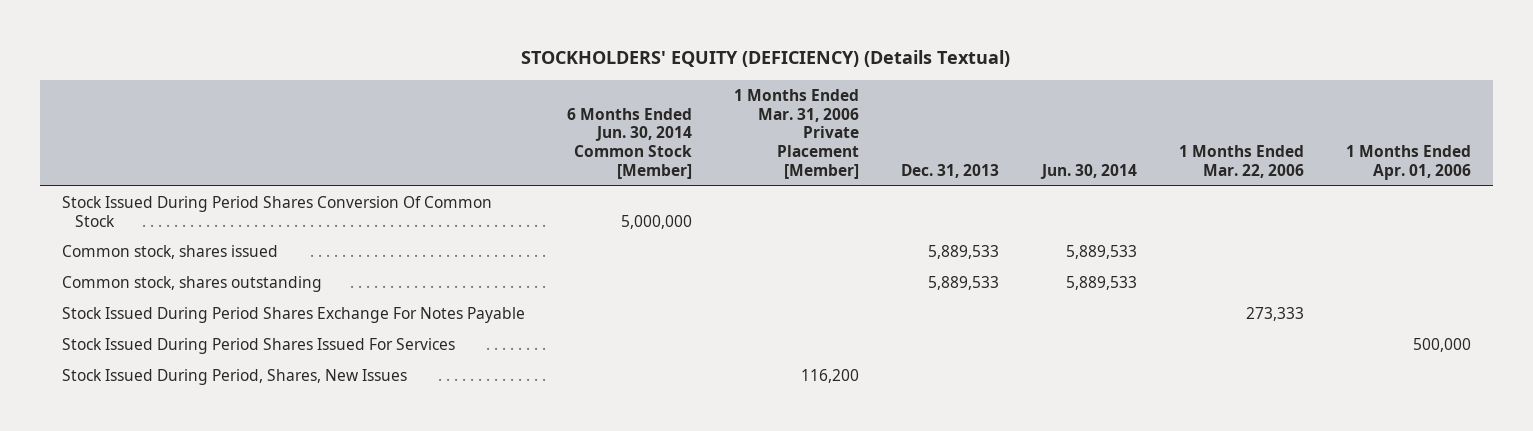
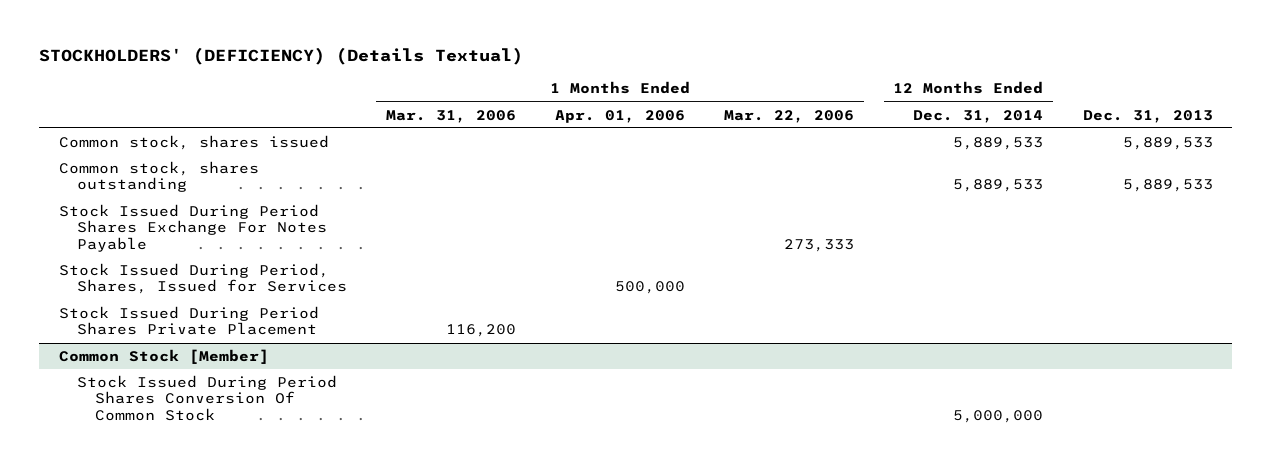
- STOCKHOLDERS' EQUITY (DEFICIENCY) (Details Textual)
+ STOCKHOLDERS' (DEFICIENCY) (Details Textual)
- | 6 Months Ended Jun. 30, 2014 Common Stock [Member] | 1 Months Ended Mar. 31, 2006 Private Placement [Member] | Dec. 31, 2013 | Jun. 30, 2014 | 1 Months Ended Mar. 22, 2006 | 1 Months Ended Apr. 01, 2006
+ | 1 Months Ended Mar. 31, 2006 | 1 Months Ended Apr. 01, 2006 | 1 Months Ended Mar. 22, 2006 | 12 Months Ended Dec. 31, 2014 | Dec. 31, 2013
- Stock Issued During Period Shares Conversion Of Common Stock | 5,000,000 | | | | |
- Stock Issued During Period Shares Issued For Services | | | | | | 500,000
- Stock Issued During Period, Shares, New Issues | | 116,200 | | | |
+ Stock Issued During Period, Shares, Issued for Services | | 500,000 | | |
+ Stock Issued During Period Shares Private Placement | 116,200 | | | |
+ Common Stock [Member]
+ Stock Issued During Period Shares Conversion Of Common Stock | | | | 5,000,000 |

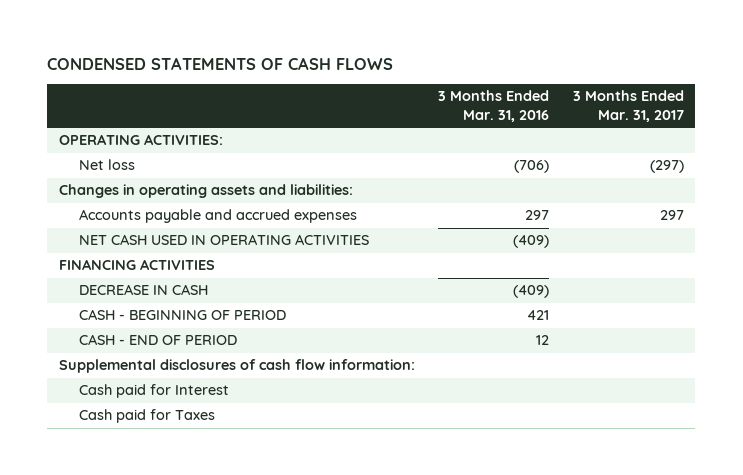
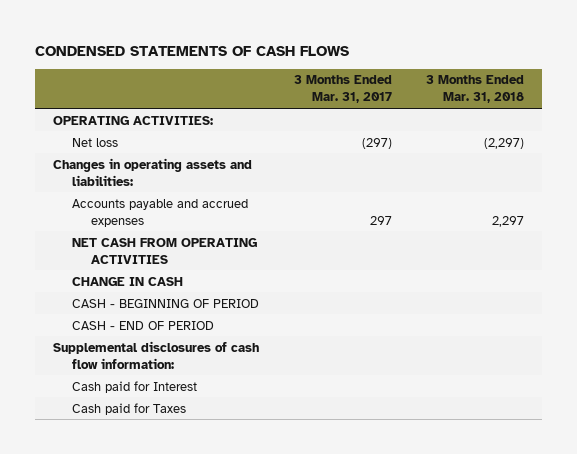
- | 3 Months Ended Mar. 31, 2016 | 3 Months Ended Mar. 31, 2017
+ | 3 Months Ended Mar. 31, 2017 | 3 Months Ended Mar. 31, 2018
- NET CASH USED IN OPERATING ACTIVITIES | (409) |
- FINANCING ACTIVITIES
- DECREASE IN CASH | (409) |
+ NET CASH FROM OPERATING ACTIVITIES
+ CHANGE IN CASH

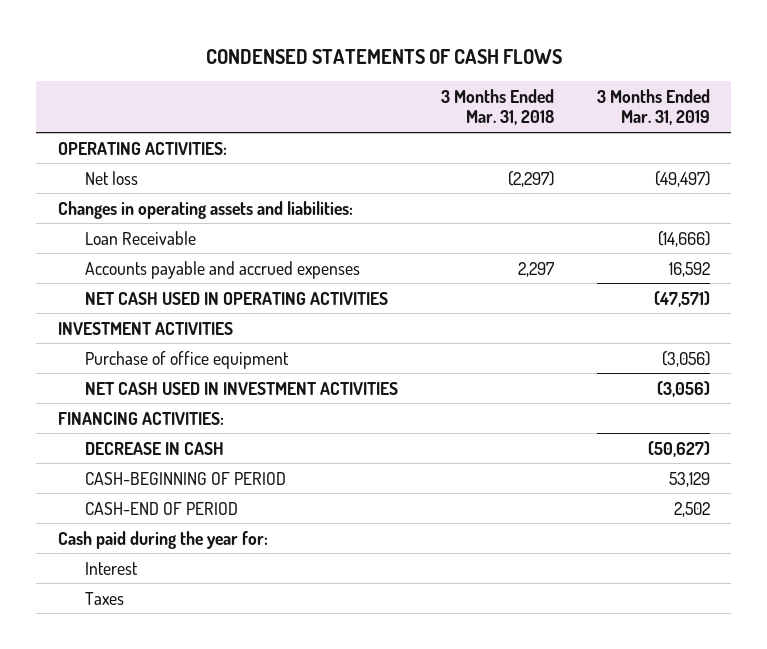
- | 3 Months Ended Mar. 31, 2017 | 3 Months Ended Mar. 31, 2018
+ | 3 Months Ended Mar. 31, 2018 | 3 Months Ended Mar. 31, 2019
+ Loan Receivable | | (14,666)
- NET CASH FROM OPERATING ACTIVITIES
- CHANGE IN CASH
- CASH - BEGINNING OF PERIOD
- CASH - END OF PERIOD
- Supplemental disclosures of cash flow information:
- Cash paid for Interest
- Cash paid for Taxes
+ NET CASH USED IN OPERATING ACTIVITIES | | (47,571)
+ INVESTMENT ACTIVITIES
+ Purchase of office equipment | | (3,056)
+ NET CASH USED IN INVESTMENT ACTIVITIES | | (3,056)
+ FINANCING ACTIVITIES:
+ DECREASE IN CASH | | (50,627)
+ CASH-BEGINNING OF PERIOD | | 53,129
+ CASH-END OF PERIOD | | 2,502
+ Cash paid during the year for:
+ Interest
+ Taxes

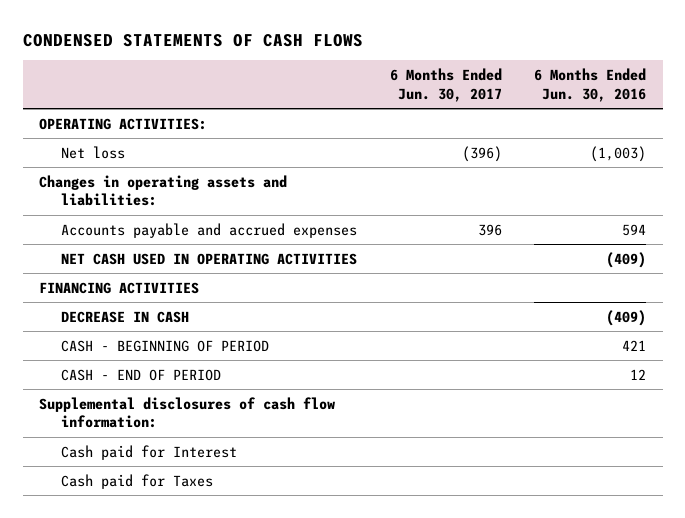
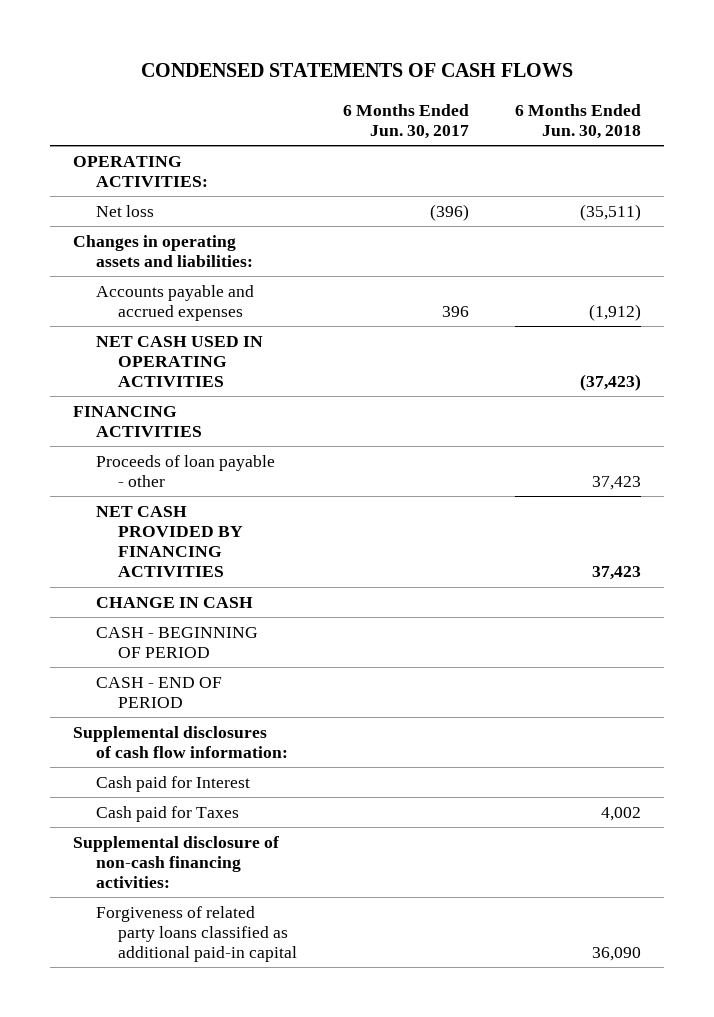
- | 6 Months Ended Jun. 30, 2017 | 6 Months Ended Jun. 30, 2016
+ | 6 Months Ended Jun. 30, 2017 | 6 Months Ended Jun. 30, 2018
- DECREASE IN CASH | | (409)
+ Proceeds of loan payable - other | | 37,423
+ NET CASH PROVIDED BY FINANCING ACTIVITIES | | 37,423
+ CHANGE IN CASH
+ Supplemental disclosure of non-cash financing activities:
+ Forgiveness of related party loans classified as additional paid-in capital | | 36,090

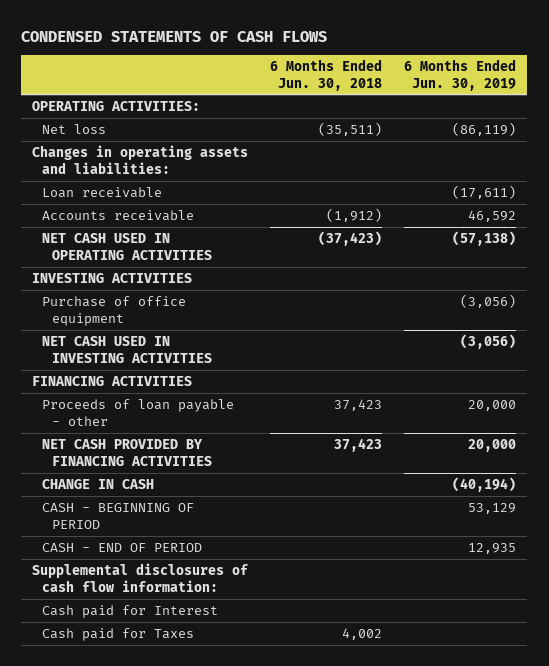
- | 6 Months Ended Jun. 30, 2017 | 6 Months Ended Jun. 30, 2018
+ | 6 Months Ended Jun. 30, 2018 | 6 Months Ended Jun. 30, 2019
- Accounts payable and accrued expenses | 396 | (1,912)
+ Loan receivable | | (17,611)
+ Accounts receivable | (1,912) | 46,592
+ INVESTING ACTIVITIES
+ Purchase of office equipment | | (3,056)
+ NET CASH USED IN INVESTING ACTIVITIES | | (3,056)
- Supplemental disclosure of non-cash financing activities:
- Forgiveness of related party loans classified as additional paid-in capital | | 36,090

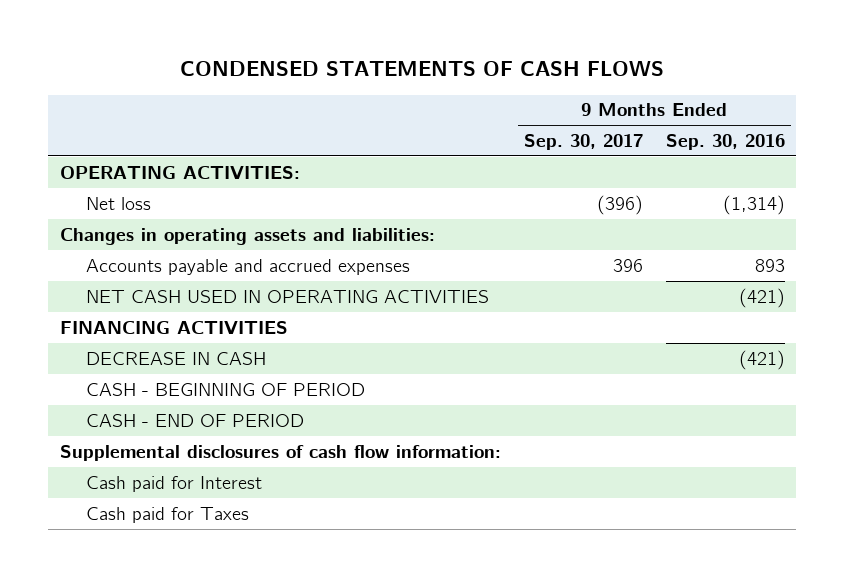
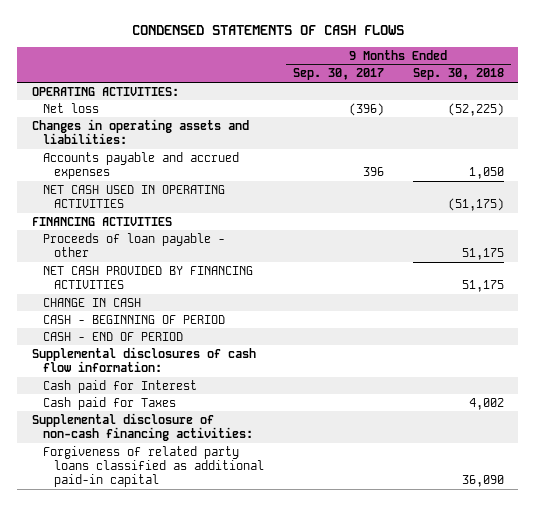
- | 9 Months Ended Sep. 30, 2017 | 9 Months Ended Sep. 30, 2016
+ | 9 Months Ended Sep. 30, 2017 | 9 Months Ended Sep. 30, 2018
- DECREASE IN CASH | | (421)
+ Proceeds of loan payable - other | | 51,175
+ NET CASH PROVIDED BY FINANCING ACTIVITIES | | 51,175
+ CHANGE IN CASH
+ Supplemental disclosure of non-cash financing activities:
+ Forgiveness of related party loans classified as additional paid-in capital | | 36,090

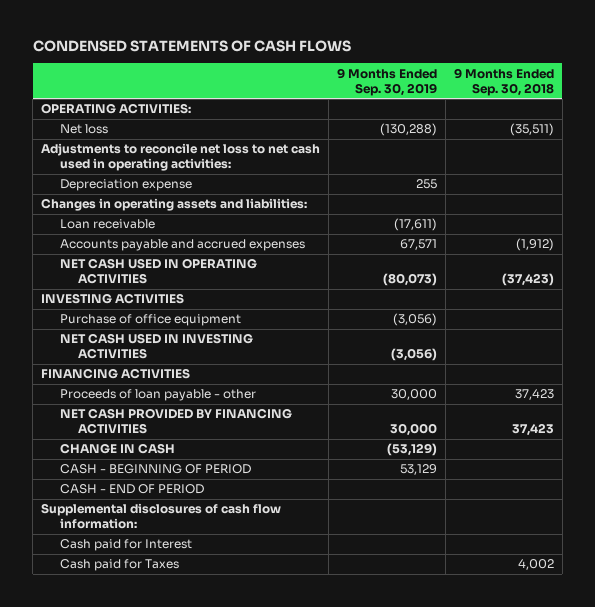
- | 9 Months Ended Sep. 30, 2017 | 9 Months Ended Sep. 30, 2018
+ | 9 Months Ended Sep. 30, 2019 | 9 Months Ended Sep. 30, 2018
- Net loss | (396) | (52,225)
+ Net loss | (130,288) | (35,511)
+ Adjustments to reconcile net loss to net cash used in operating activities:
+ Depreciation expense | 255 |
- Accounts payable and accrued expenses | 396 | 1,050
- NET CASH USED IN OPERATING ACTIVITIES | | (51,175)
+ Loan receivable | (17,611) |
+ Accounts payable and accrued expenses | 67,571 | (1,912)
+ NET CASH USED IN OPERATING ACTIVITIES | (80,073) | (37,423)
+ INVESTING ACTIVITIES
+ Purchase of office equipment | (3,056) |
+ NET CASH USED IN INVESTING ACTIVITIES | (3,056) |
- Proceeds of loan payable - other | | 51,175
- NET CASH PROVIDED BY FINANCING ACTIVITIES | | 51,175
+ Proceeds of loan payable - other | 30,000 | 37,423
+ NET CASH PROVIDED BY FINANCING ACTIVITIES | 30,000 | 37,423
- Supplemental disclosure of non-cash financing activities:
- Forgiveness of related party loans classified as additional paid-in capital | | 36,090

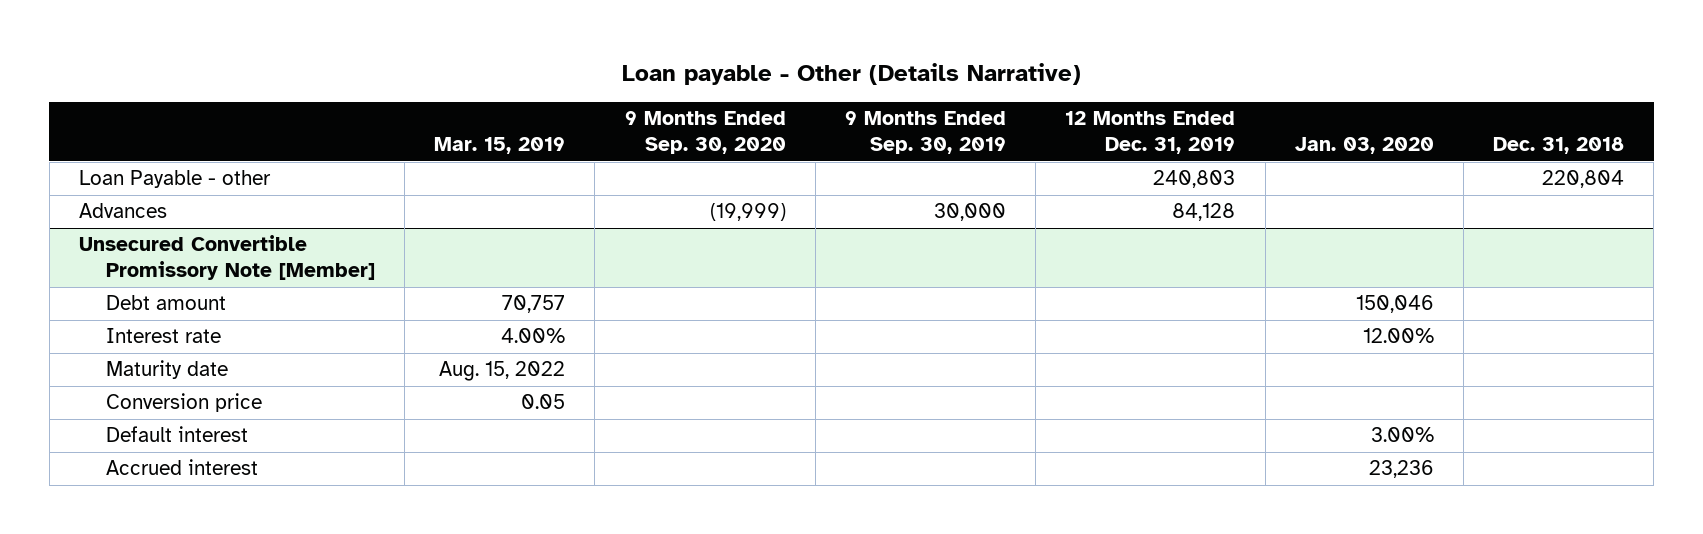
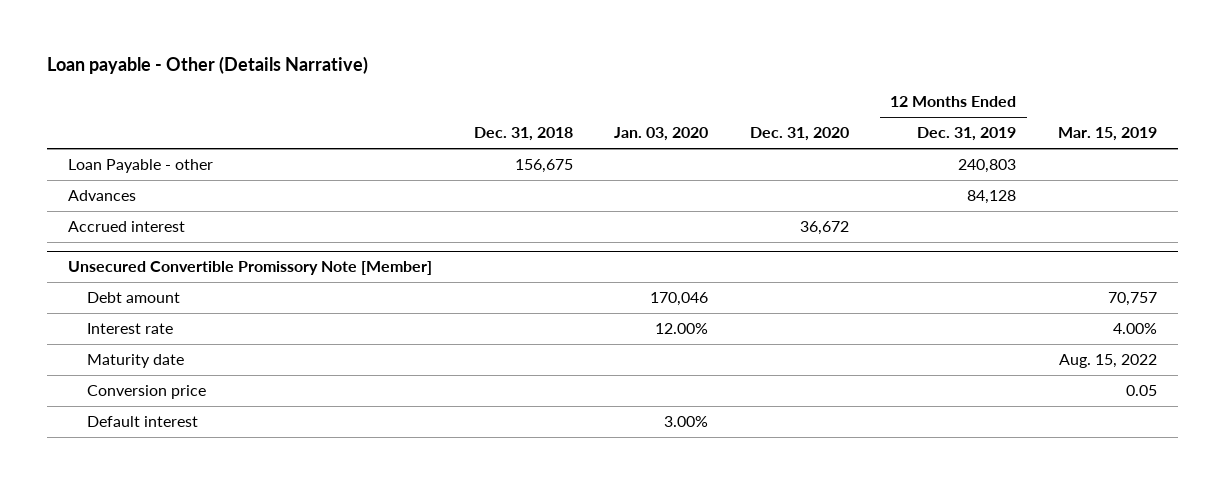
- | Mar. 15, 2019 | 9 Months Ended Sep. 30, 2020 | 9 Months Ended Sep. 30, 2019 | 12 Months Ended Dec. 31, 2019 | Jan. 03, 2020 | Dec. 31, 2018
+ | Dec. 31, 2018 | Jan. 03, 2020 | Dec. 31, 2020 | 12 Months Ended Dec. 31, 2019 | Mar. 15, 2019
- Loan Payable - other | | | | 240,803 | | 220,804
+ Loan Payable - other | 156,675 | | | 240,803 |
+ Accrued interest | | | 36,672 | |
@ Unsecured Convertible Promissory Note [Member]
- Debt amount | 70,757 | | | | 150,046 |
+ Debt amount | | 170,046 | | | 70,757
- Accrued interest | | | | | 23,236 |

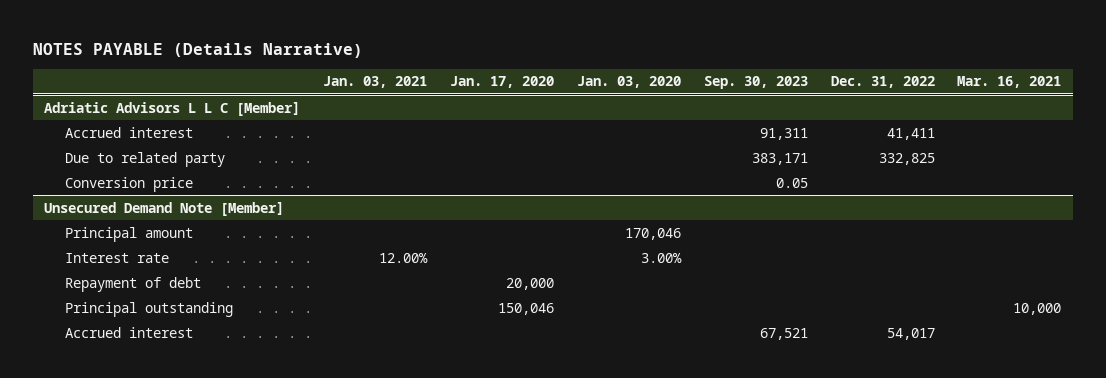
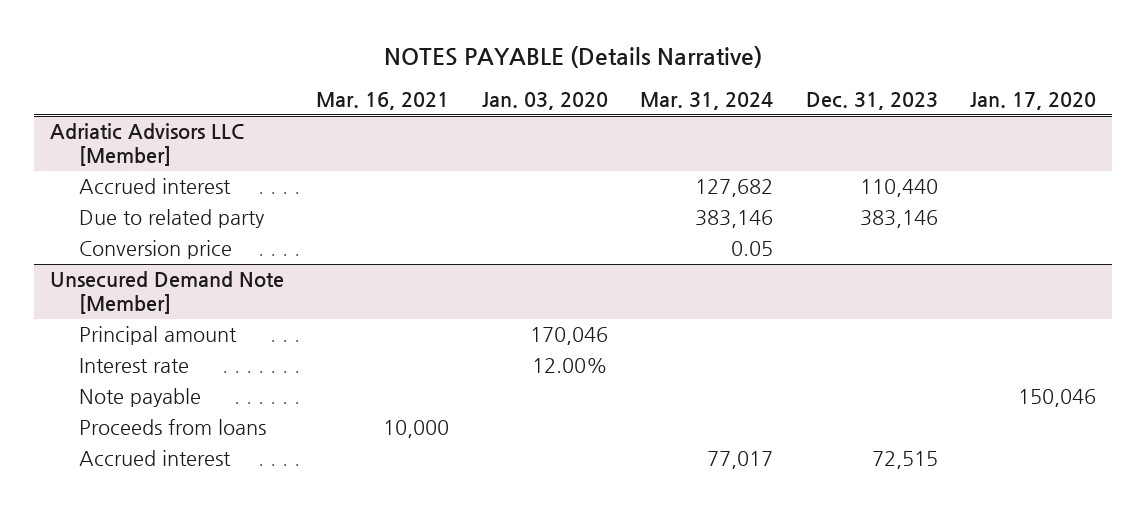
- | Jan. 03, 2021 | Jan. 17, 2020 | Jan. 03, 2020 | Sep. 30, 2023 | Dec. 31, 2022 | Mar. 16, 2021
+ | Mar. 16, 2021 | Jan. 03, 2020 | Mar. 31, 2024 | Dec. 31, 2023 | Jan. 17, 2020
- Adriatic Advisors L L C [Member]
+ Adriatic Advisors LLC [Member]
@ Unsecured Demand Note [Member]
- Interest rate | 12.00% | | 3.00% | | |
- Repayment of debt | | 20,000 | | | |
- Principal outstanding | | 150,046 | | | | 10,000
+ Interest rate | | 12.00% | | |
+ Note payable | | | | | 150,046
+ Proceeds from loans | 10,000 | | | |

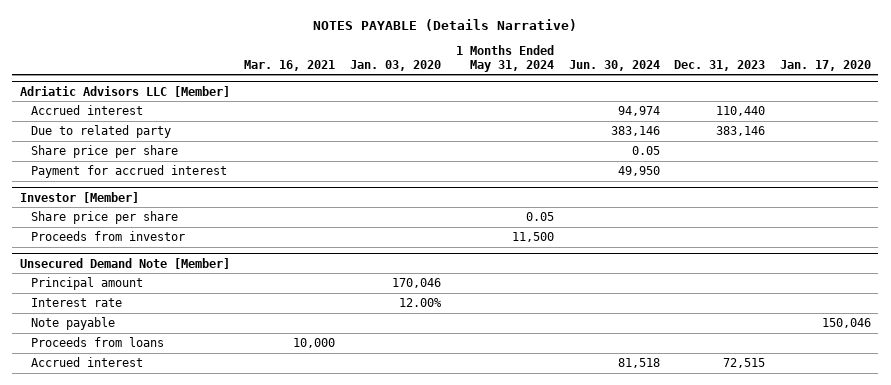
- | Mar. 16, 2021 | Jan. 03, 2020 | Mar. 31, 2024 | Dec. 31, 2023 | Jan. 17, 2020
+ | Mar. 16, 2021 | Jan. 03, 2020 | 1 Months Ended May 31, 2024 | Jun. 30, 2024 | Dec. 31, 2023 | Jan. 17, 2020
@ Adriatic Advisors LLC [Member]
- Conversion price | | | 0.05 | |
+ Share price per share | | | | 0.05 | |
+ Payment for accrued interest | | | | 49,950 | |
+ Investor [Member]
+ Share price per share | | | 0.05 | | |
+ Proceeds from investor | | | 11,500 | | |

